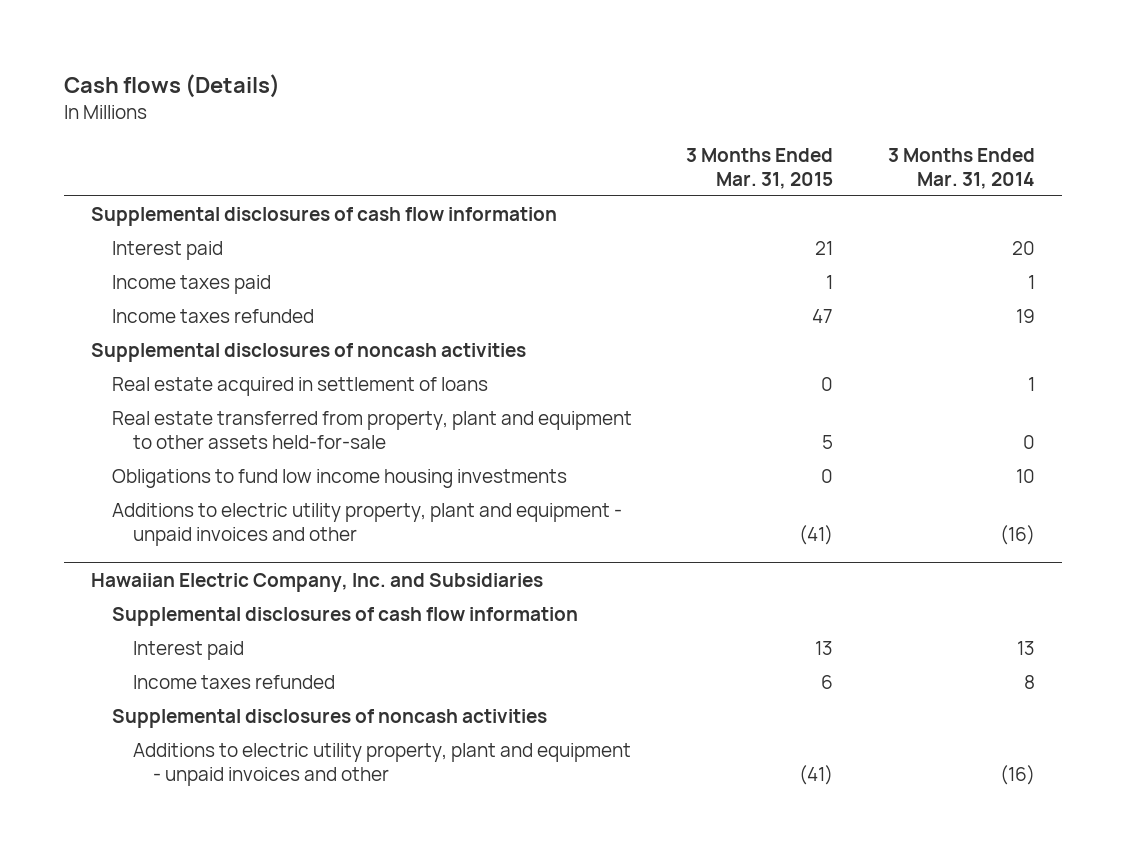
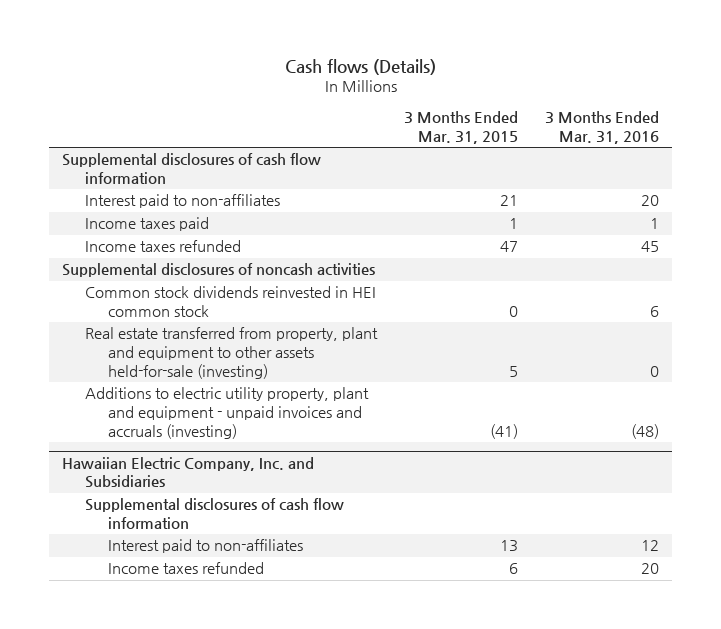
- | 3 Months Ended Mar. 31, 2015 | 3 Months Ended Mar. 31, 2014
+ | 3 Months Ended Mar. 31, 2015 | 3 Months Ended Mar. 31, 2016
- Interest paid | 21 | 20
+ Interest paid to non-affiliates | 21 | 20
- Real estate acquired in settlement of loans | 0 | 1
- Real estate transferred from property, plant and equipment to other assets held-for-sale | 5 | 0
- Obligations to fund low income housing investments | 0 | 10
- Additions to electric utility property, plant and equipment - unpaid invoices and other | (41) | (16)
+ Common stock dividends reinvested in HEI common stock | 0 | 6
+ Real estate transferred from property, plant and equipment to other assets held-for-sale (investing) | 5 | 0
+ Additions to electric utility property, plant and equipment - unpaid invoices and accruals (investing) | (41) | (48)
@ Hawaiian Electric Company, Inc. and Subsidiaries
- Interest paid | 13 | 13
+ Interest paid to non-affiliates | 13 | 12
- Supplemental disclosures of noncash activities
- Additions to electric utility property, plant and equipment - unpaid invoices and other | (41) | (16)

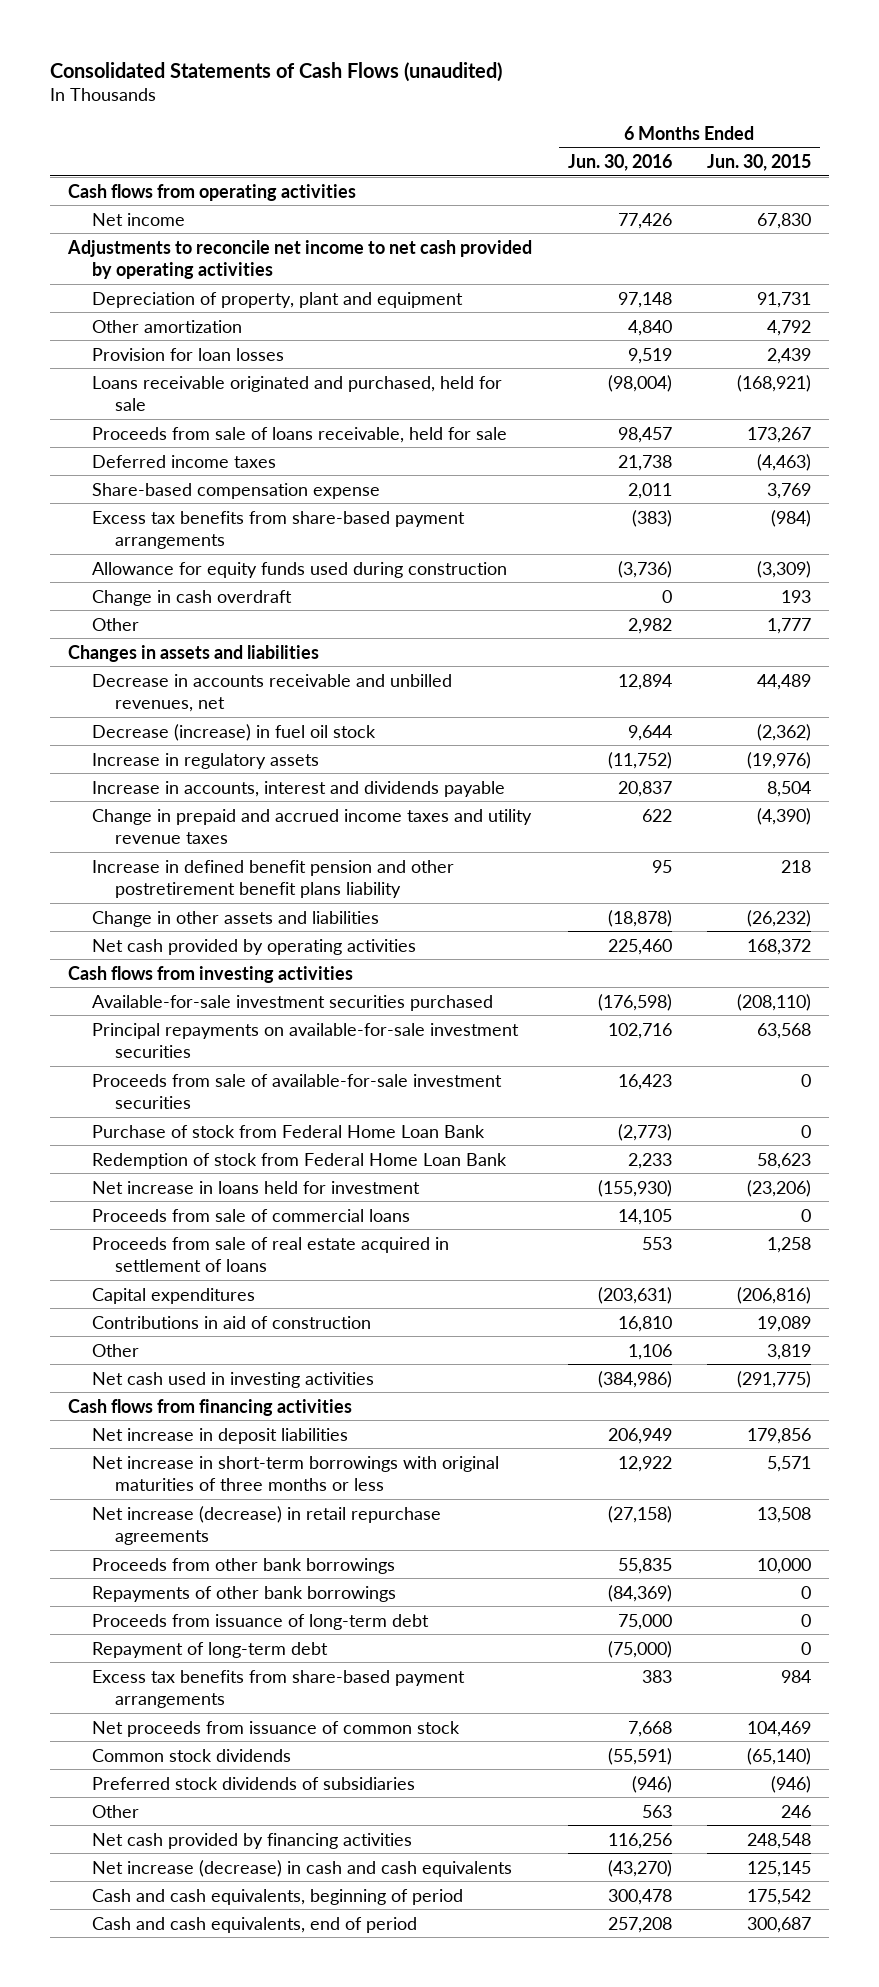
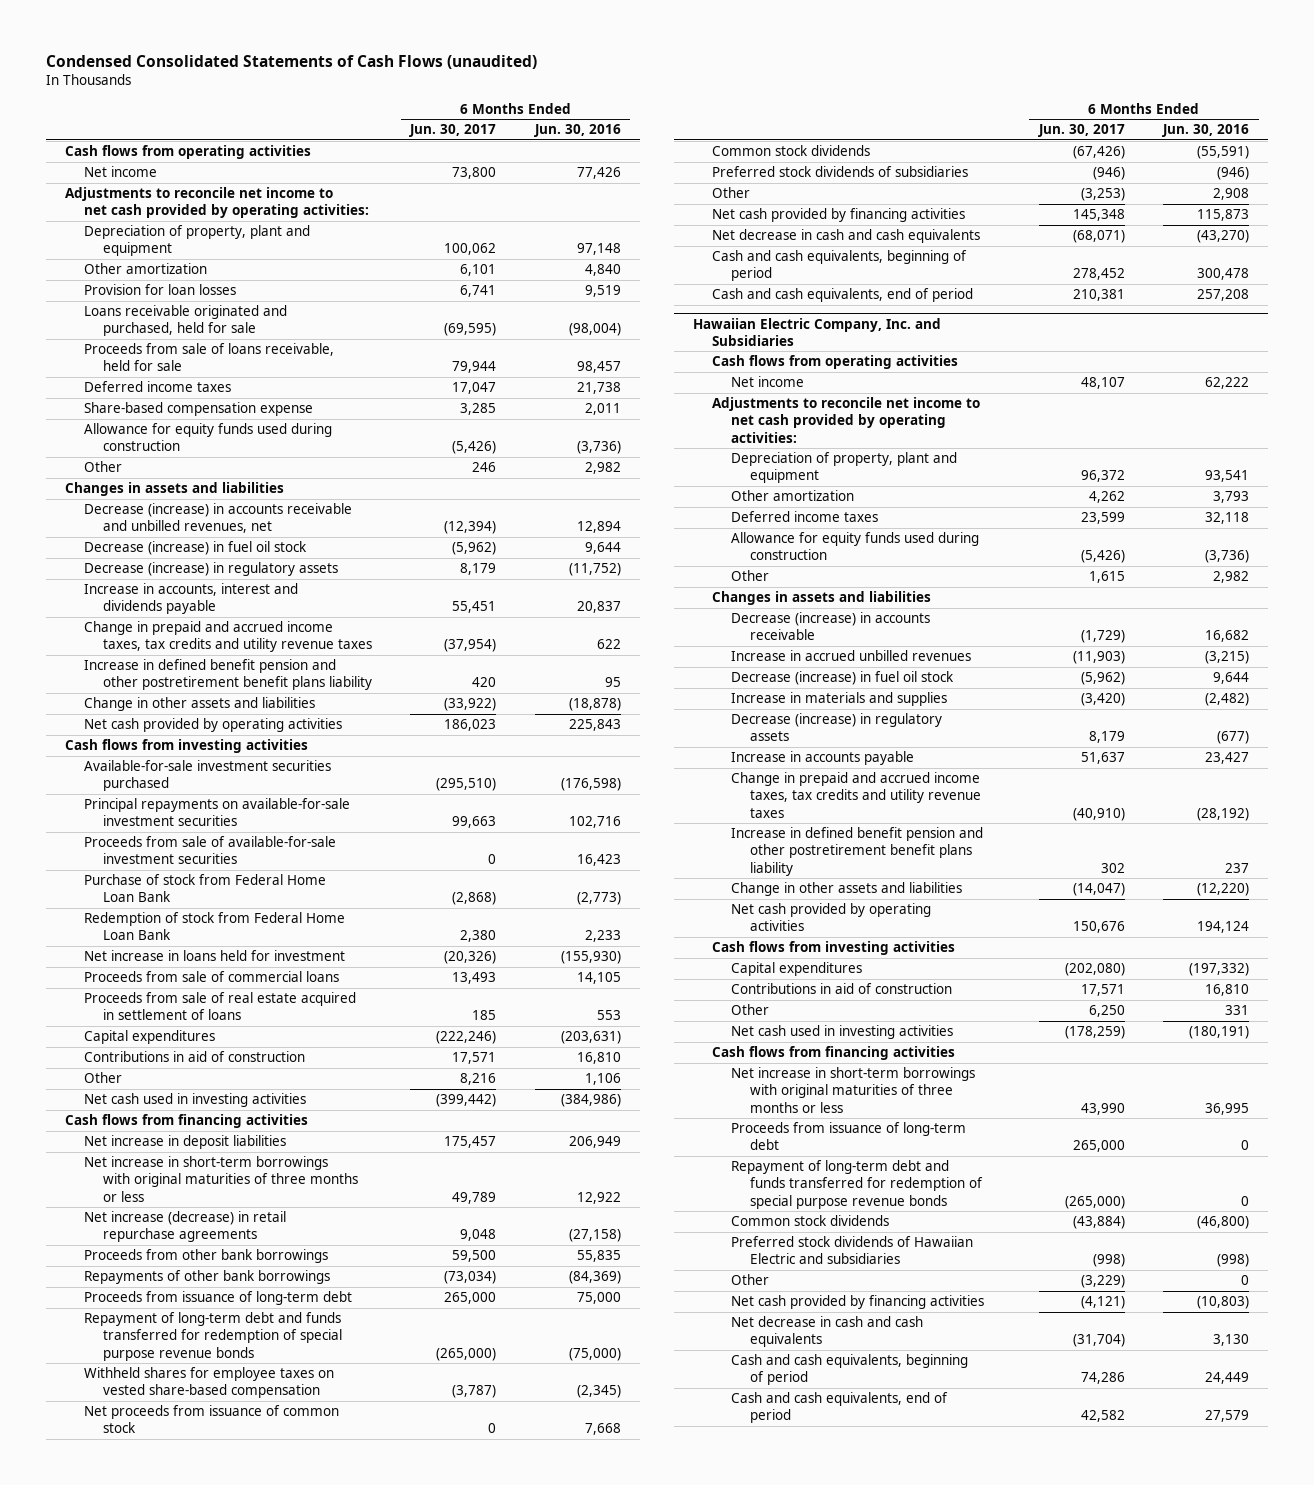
- Consolidated Statements of Cash Flows (unaudited)
+ Condensed Consolidated Statements of Cash Flows (unaudited)
- | 6 Months Ended Jun. 30, 2016 | 6 Months Ended Jun. 30, 2015
+ | 6 Months Ended Jun. 30, 2017 | 6 Months Ended Jun. 30, 2016
- Adjustments to reconcile net income to net cash provided by operating activities
+ Adjustments to reconcile net income to net cash provided by operating activities:
- Excess tax benefits from share-based payment arrangements | (383) | (984)
- Change in cash overdraft | 0 | 193
- Decrease in accounts receivable and unbilled revenues, net | 12,894 | 44,489
+ Decrease (increase) in accounts receivable and unbilled revenues, net | (12,394) | 12,894
- Increase in regulatory assets | (11,752) | (19,976)
+ Decrease (increase) in regulatory assets | 8,179 | (11,752)
- Change in prepaid and accrued income taxes and utility revenue taxes | 622 | (4,390)
+ Change in prepaid and accrued income taxes, tax credits and utility revenue taxes | (37,954) | 622
- Net cash provided by operating activities | 225,460 | 168,372
+ Net cash provided by operating activities | 186,023 | 225,843
- Repayment of long-term debt | (75,000) | 0
- Excess tax benefits from share-based payment arrangements | 383 | 984
+ Repayment of long-term debt and funds transferred for redemption of special purpose revenue bonds | (265,000) | (75,000)
+ Withheld shares for employee taxes on vested share-based compensation | (3,787) | (2,345)
- Other | 563 | 246
- Net cash provided by financing activities | 116,256 | 248,548
- Net increase (decrease) in cash and cash equivalents | (43,270) | 125,145
+ Other | (3,253) | 2,908
+ Net cash provided by financing activities | 145,348 | 115,873
+ Net decrease in cash and cash equivalents | (68,071) | (43,270)
+ Hawaiian Electric Company, Inc. and Subsidiaries
+ Cash flows from operating activities
+ Net income | 48,107 | 62,222
+ Adjustments to reconcile net income to net cash provided by operating activities:
+ Depreciation of property, plant and equipment | 96,372 | 93,541
+ Other amortization | 4,262 | 3,793
+ Deferred income taxes | 23,599 | 32,118
+ Allowance for equity funds used during construction | (5,426) | (3,736)
+ Other | 1,615 | 2,982
+ Changes in assets and liabilities
+ Decrease (increase) in accounts receivable | (1,729) | 16,682
+ Increase in accrued unbilled revenues | (11,903) | (3,215)
+ Decrease (increase) in fuel oil stock | (5,962) | 9,644
+ Increase in materials and supplies | (3,420) | (2,482)
+ Decrease (increase) in regulatory assets | 8,179 | (677)
+ Increase in accounts payable | 51,637 | 23,427
+ Change in prepaid and accrued income taxes, tax credits and utility revenue taxes | (40,910) | (28,192)
+ Increase in defined benefit pension and other postretirement benefit plans liability | 302 | 237
+ Change in other assets and liabilities | (14,047) | (12,220)
+ Net cash provided by operating activities | 150,676 | 194,124
+ Cash flows from investing activities
+ Capital expenditures | (202,080) | (197,332)
+ Contributions in aid of construction | 17,571 | 16,810
+ Other | 6,250 | 331
+ Net cash used in investing activities | (178,259) | (180,191)
+ Cash flows from financing activities
+ Net increase in short-term borrowings with original maturities of three months or less | 43,990 | 36,995
+ Proceeds from issuance of long-term debt | 265,000 | 0
+ Repayment of long-term debt and funds transferred for redemption of special purpose revenue bonds | (265,000) | 0
+ Common stock dividends | (43,884) | (46,800)
+ Preferred stock dividends of Hawaiian Electric and subsidiaries | (998) | (998)
+ Other | (3,229) | 0
+ Net cash provided by financing activities | (4,121) | (10,803)
+ Net decrease in cash and cash equivalents | (31,704) | 3,130
+ Cash and cash equivalents, beginning of period | 74,286 | 24,449
+ Cash and cash equivalents, end of period | 42,582 | 27,579

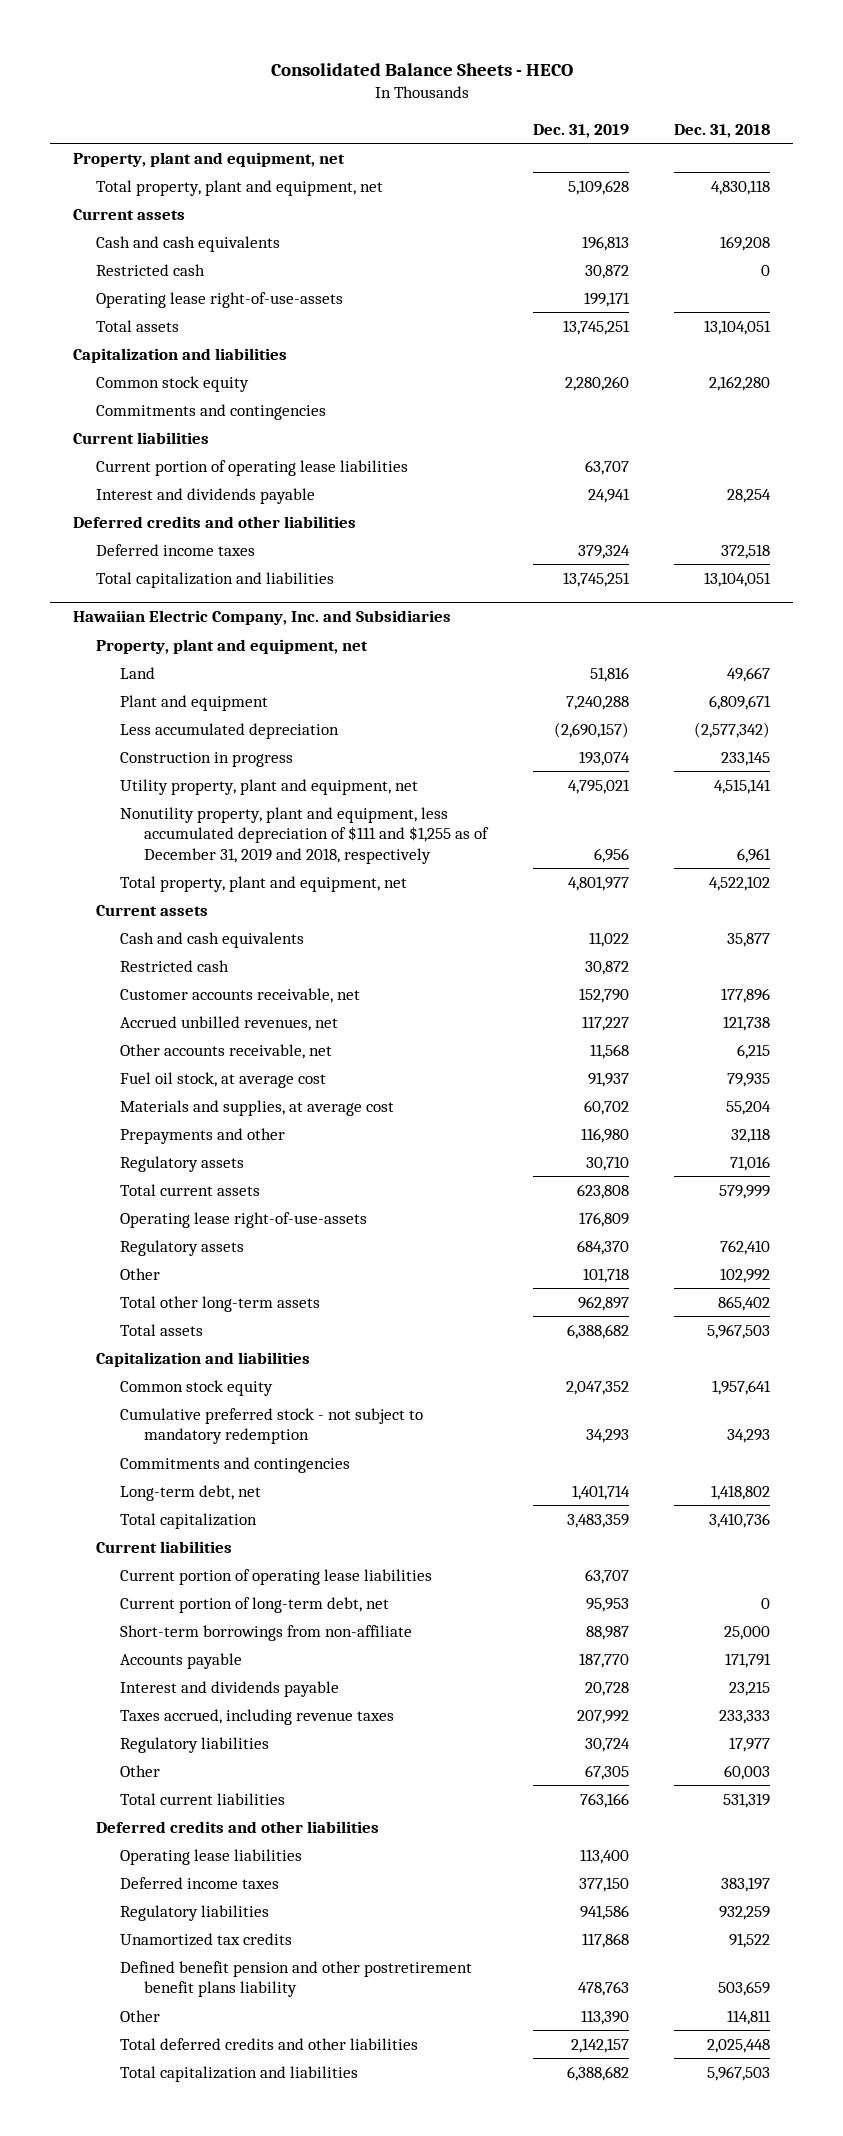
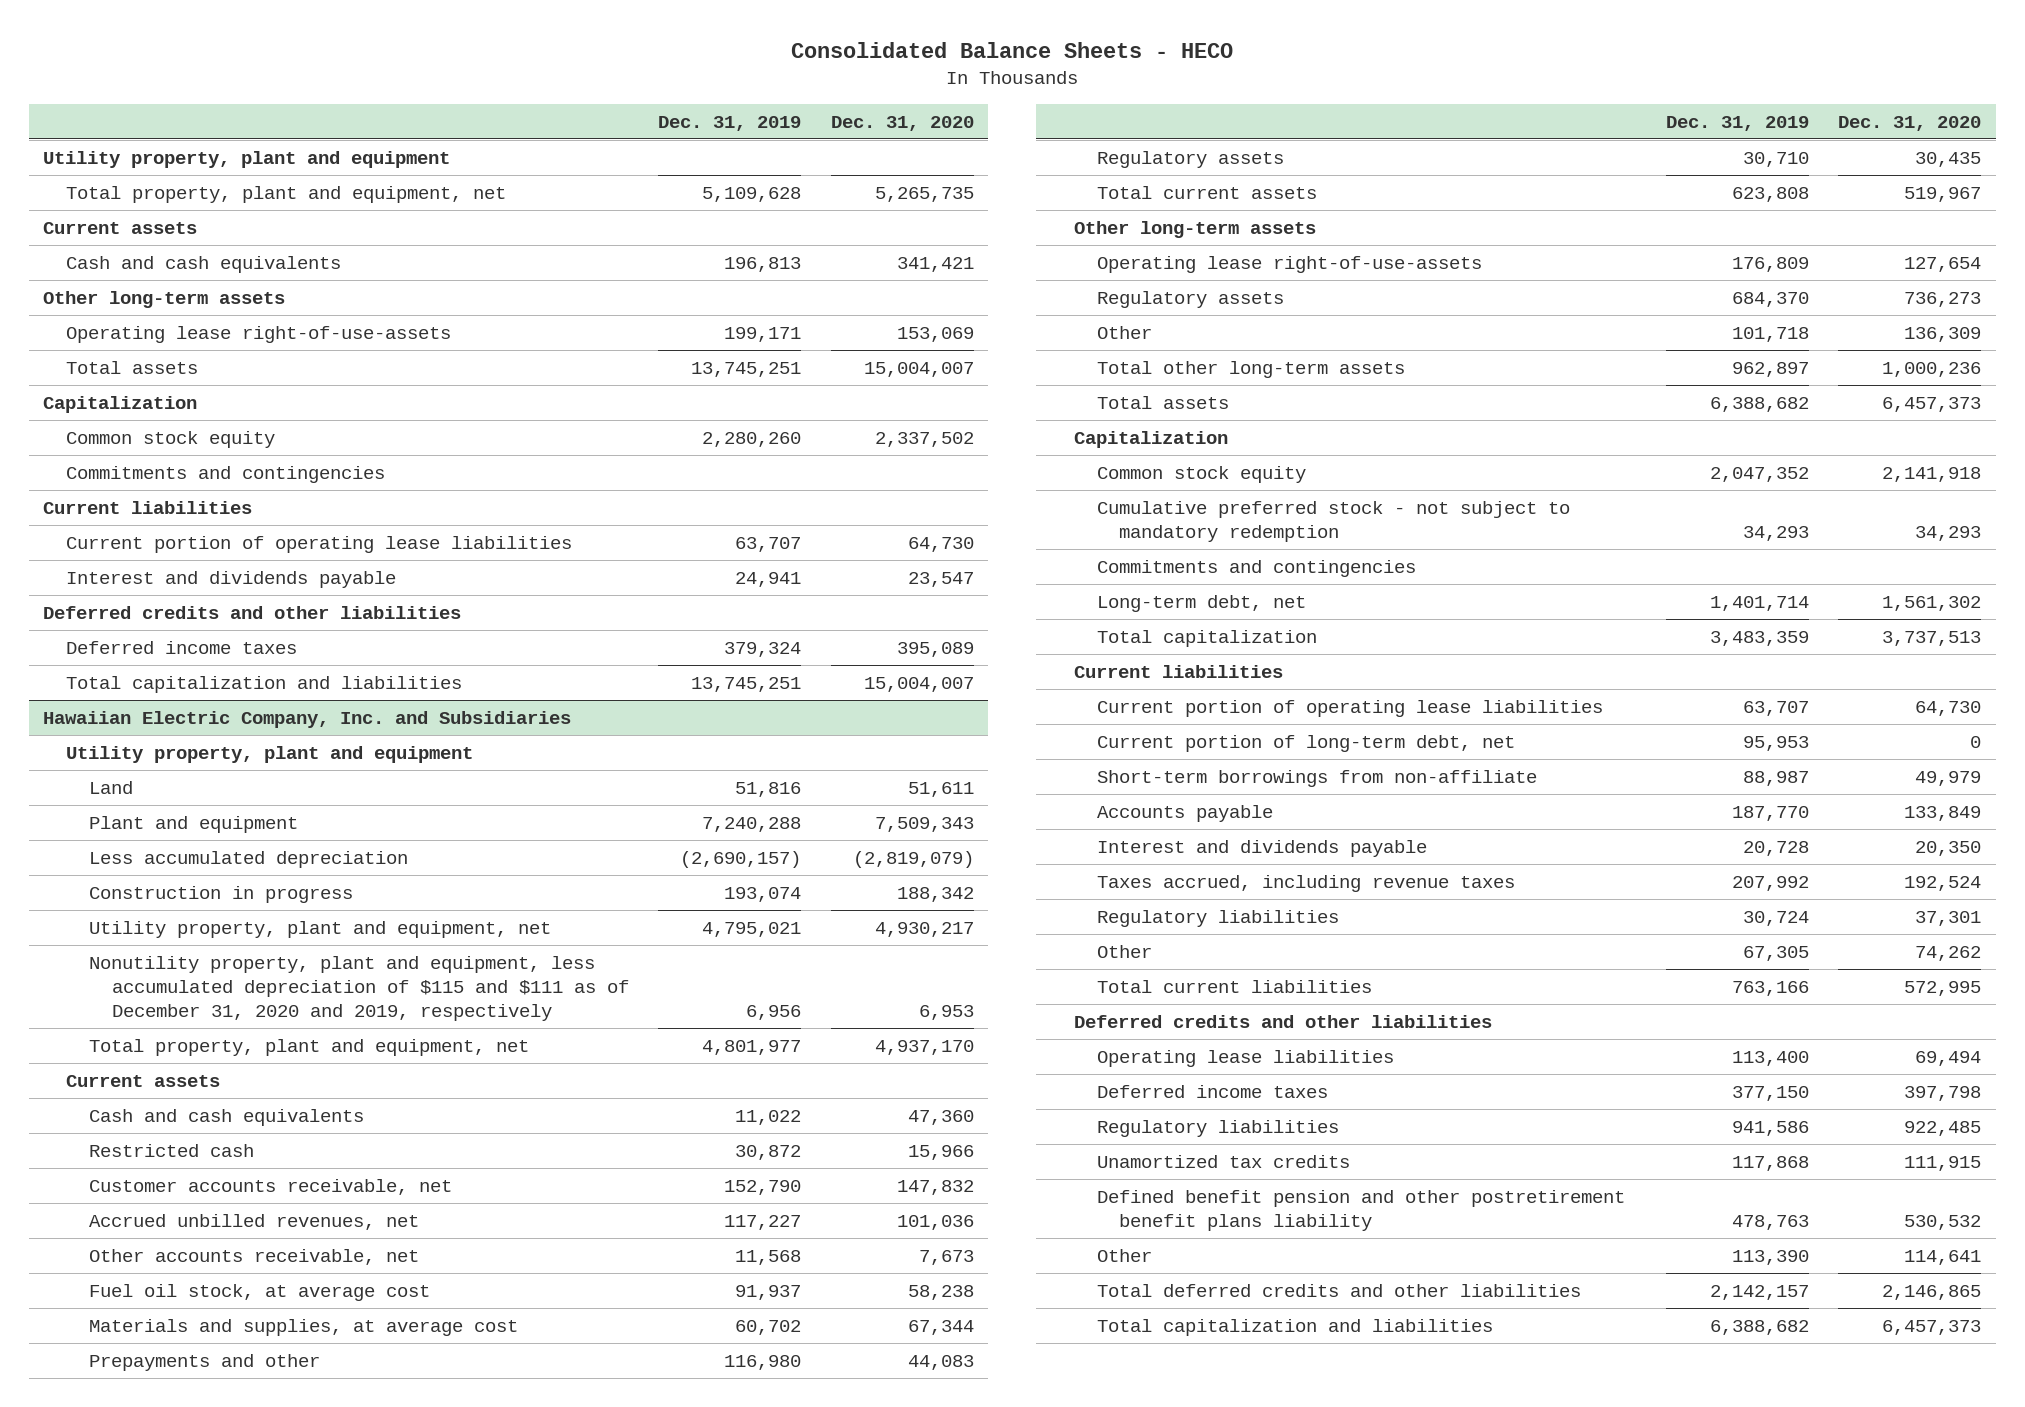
- | Dec. 31, 2019 | Dec. 31, 2018
+ | Dec. 31, 2019 | Dec. 31, 2020
- Property, plant and equipment, net
+ Utility property, plant and equipment
- Restricted cash | 30,872 | 0
+ Other long-term assets
- Capitalization and liabilities
+ Capitalization
@ Hawaiian Electric Company, Inc. and Subsidiaries
- Property, plant and equipment, net
+ Utility property, plant and equipment
- Nonutility property, plant and equipment, less accumulated depreciation of $111 and $1,255 as of December 31, 2019 and 2018, respectively | 6,956 | 6,961
+ Nonutility property, plant and equipment, less accumulated depreciation of $115 and $111 as of December 31, 2020 and 2019, respectively | 6,956 | 6,953
+ Other long-term assets
- Capitalization and liabilities
+ Capitalization

